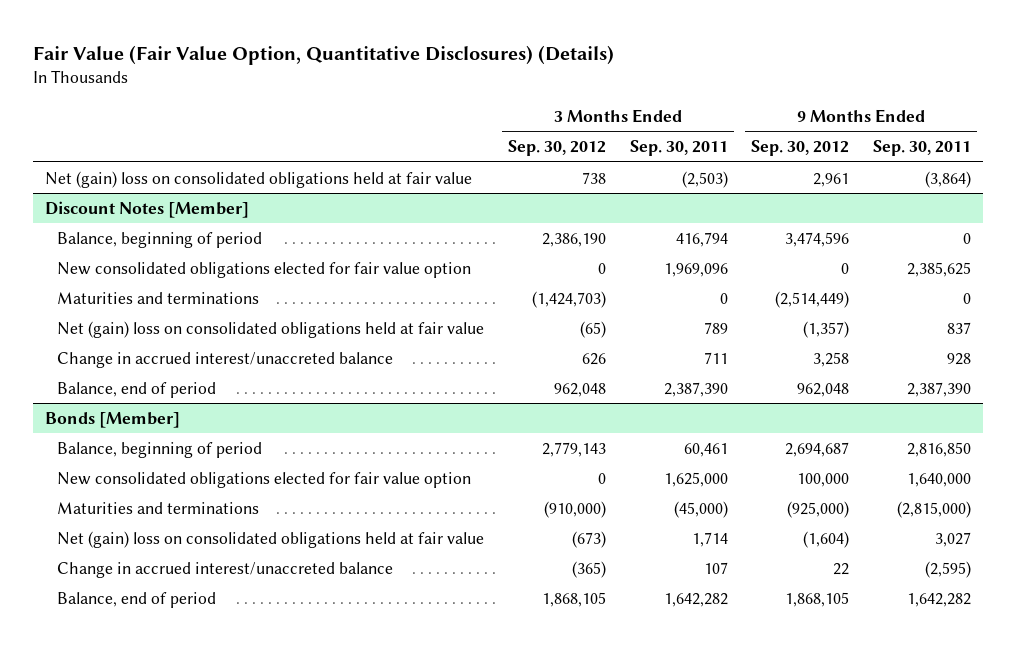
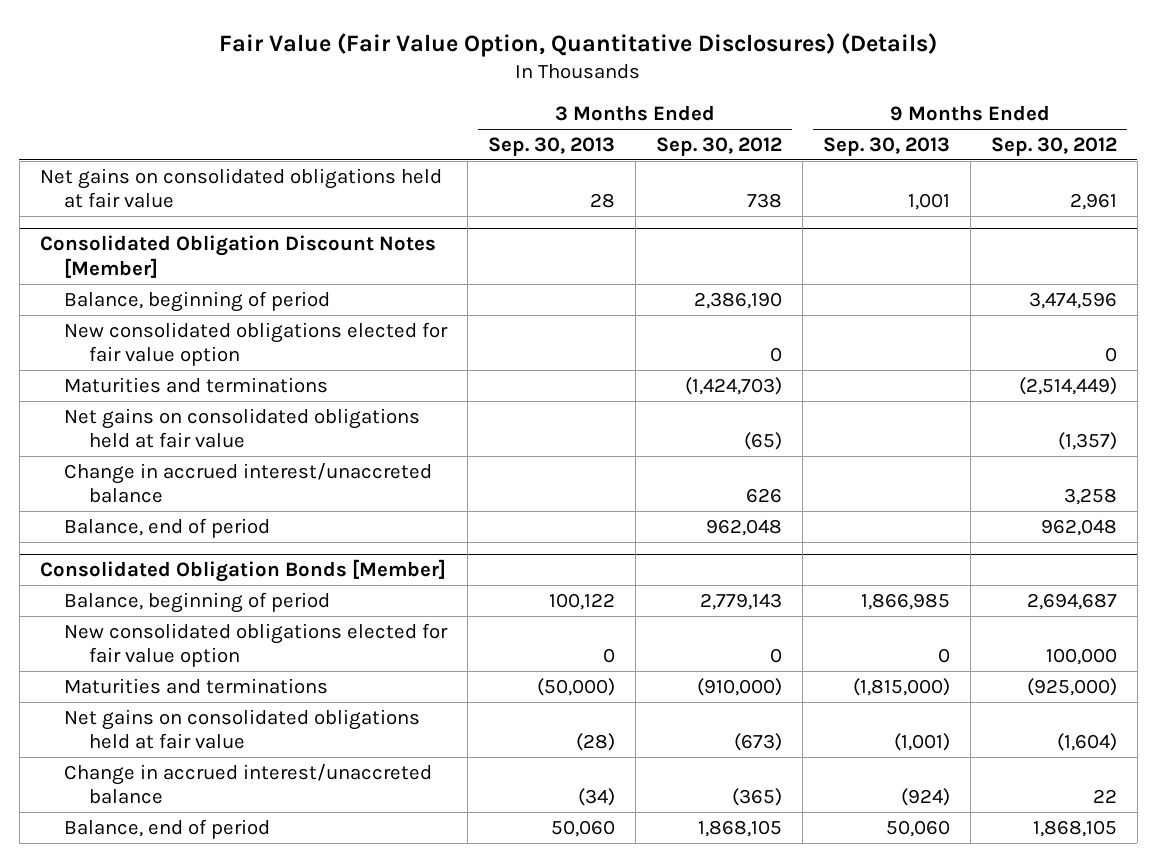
- | 3 Months Ended Sep. 30, 2012 | 3 Months Ended Sep. 30, 2011 | 9 Months Ended Sep. 30, 2012 | 9 Months Ended Sep. 30, 2011
+ | 3 Months Ended Sep. 30, 2013 | 3 Months Ended Sep. 30, 2012 | 9 Months Ended Sep. 30, 2013 | 9 Months Ended Sep. 30, 2012
- Net (gain) loss on consolidated obligations held at fair value | 738 | (2,503) | 2,961 | (3,864)
- Discount Notes [Member]
+ Net gains on consolidated obligations held at fair value | 28 | 738 | 1,001 | 2,961
+ Consolidated Obligation Discount Notes [Member]
- Net (gain) loss on consolidated obligations held at fair value | (65) | 789 | (1,357) | 837
+ Net gains on consolidated obligations held at fair value | | (65) | | (1,357)
- Bonds [Member]
+ Consolidated Obligation Bonds [Member]
- Net (gain) loss on consolidated obligations held at fair value | (673) | 1,714 | (1,604) | 3,027
+ Net gains on consolidated obligations held at fair value | (28) | (673) | (1,001) | (1,604)

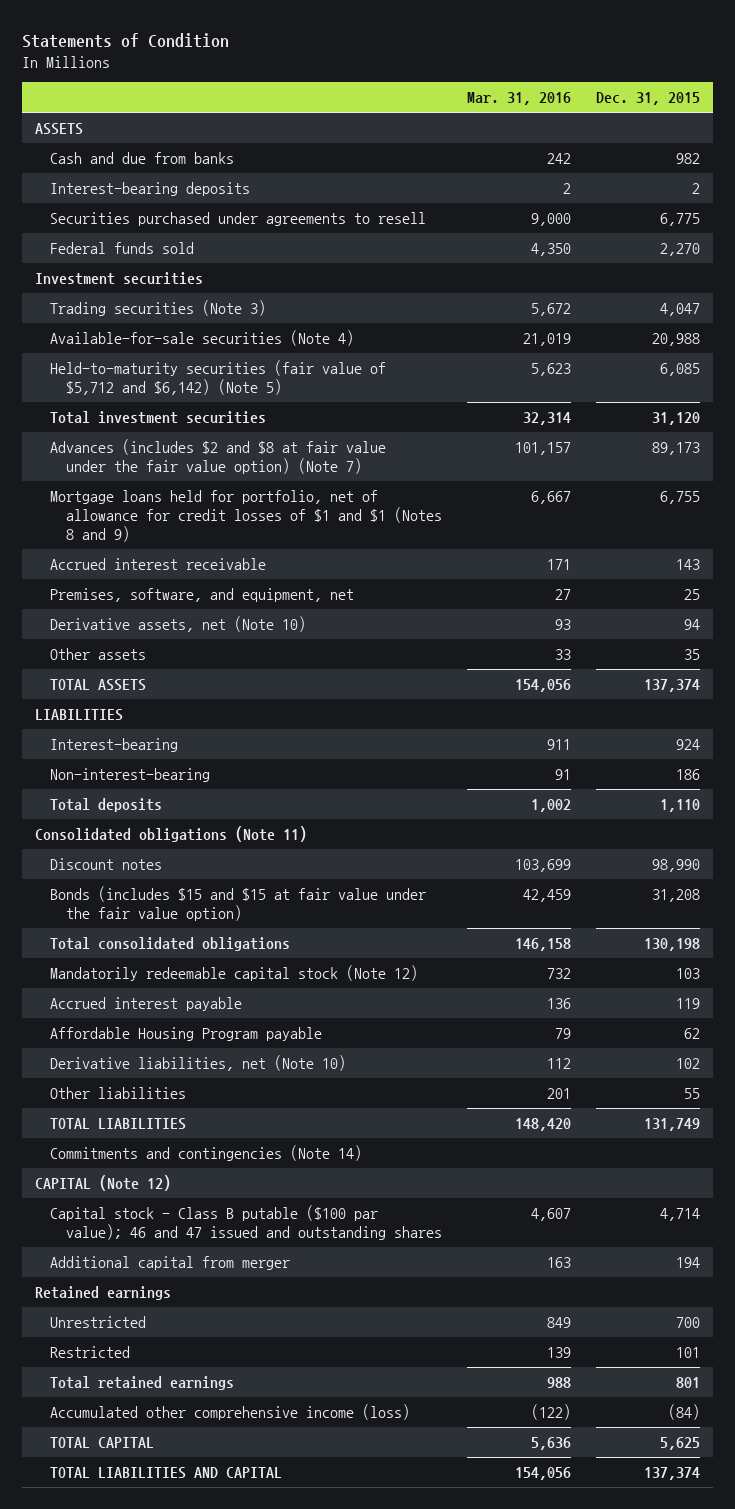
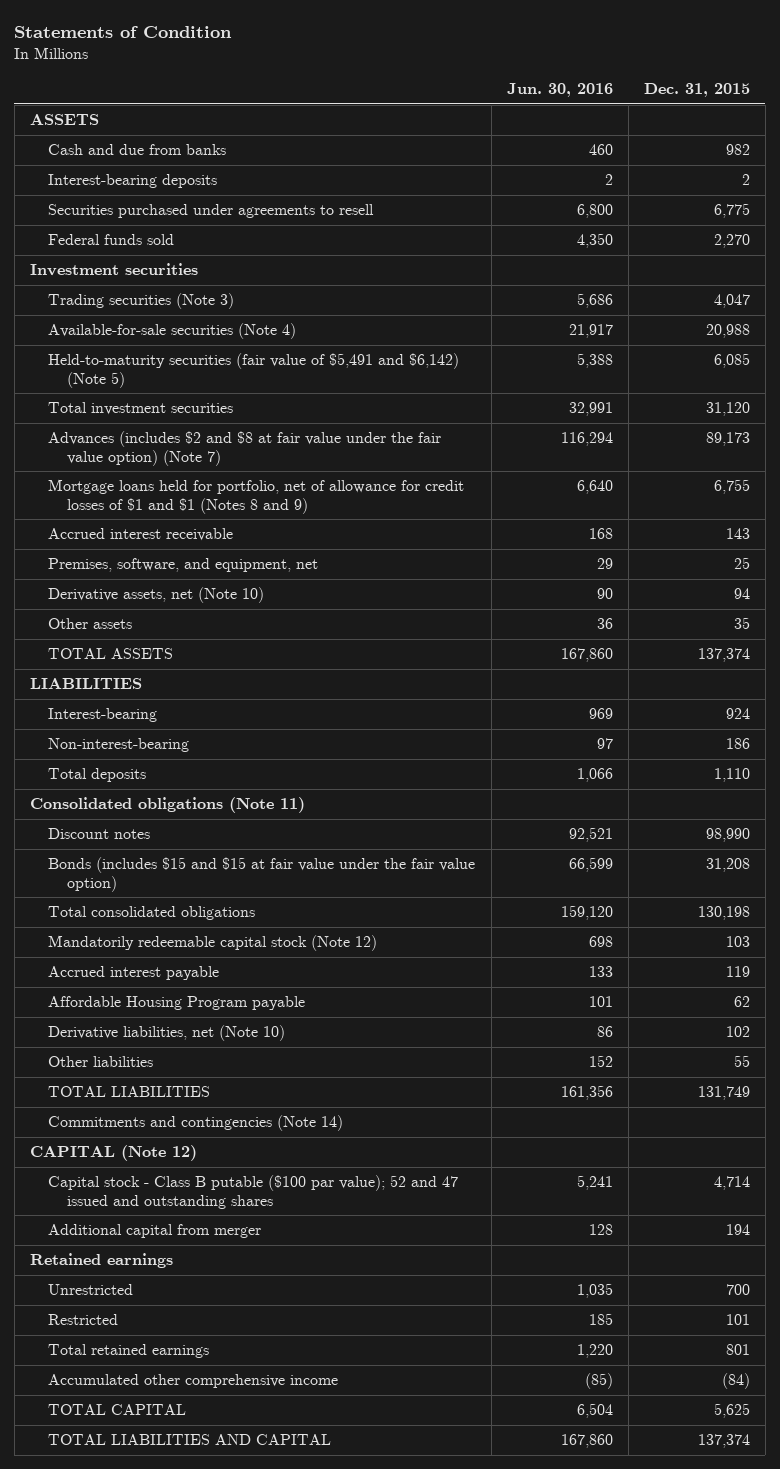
- | Mar. 31, 2016 | Dec. 31, 2015
+ | Jun. 30, 2016 | Dec. 31, 2015
- Held-to-maturity securities (fair value of $5,712 and $6,142) (Note 5) | 5,623 | 6,085
+ Held-to-maturity securities (fair value of $5,491 and $6,142) (Note 5) | 5,388 | 6,085
- Capital stock - Class B putable ($100 par value); 46 and 47 issued and outstanding shares | 4,607 | 4,714
+ Capital stock - Class B putable ($100 par value); 52 and 47 issued and outstanding shares | 5,241 | 4,714
- Accumulated other comprehensive income (loss) | (122) | (84)
+ Accumulated other comprehensive income | (85) | (84)

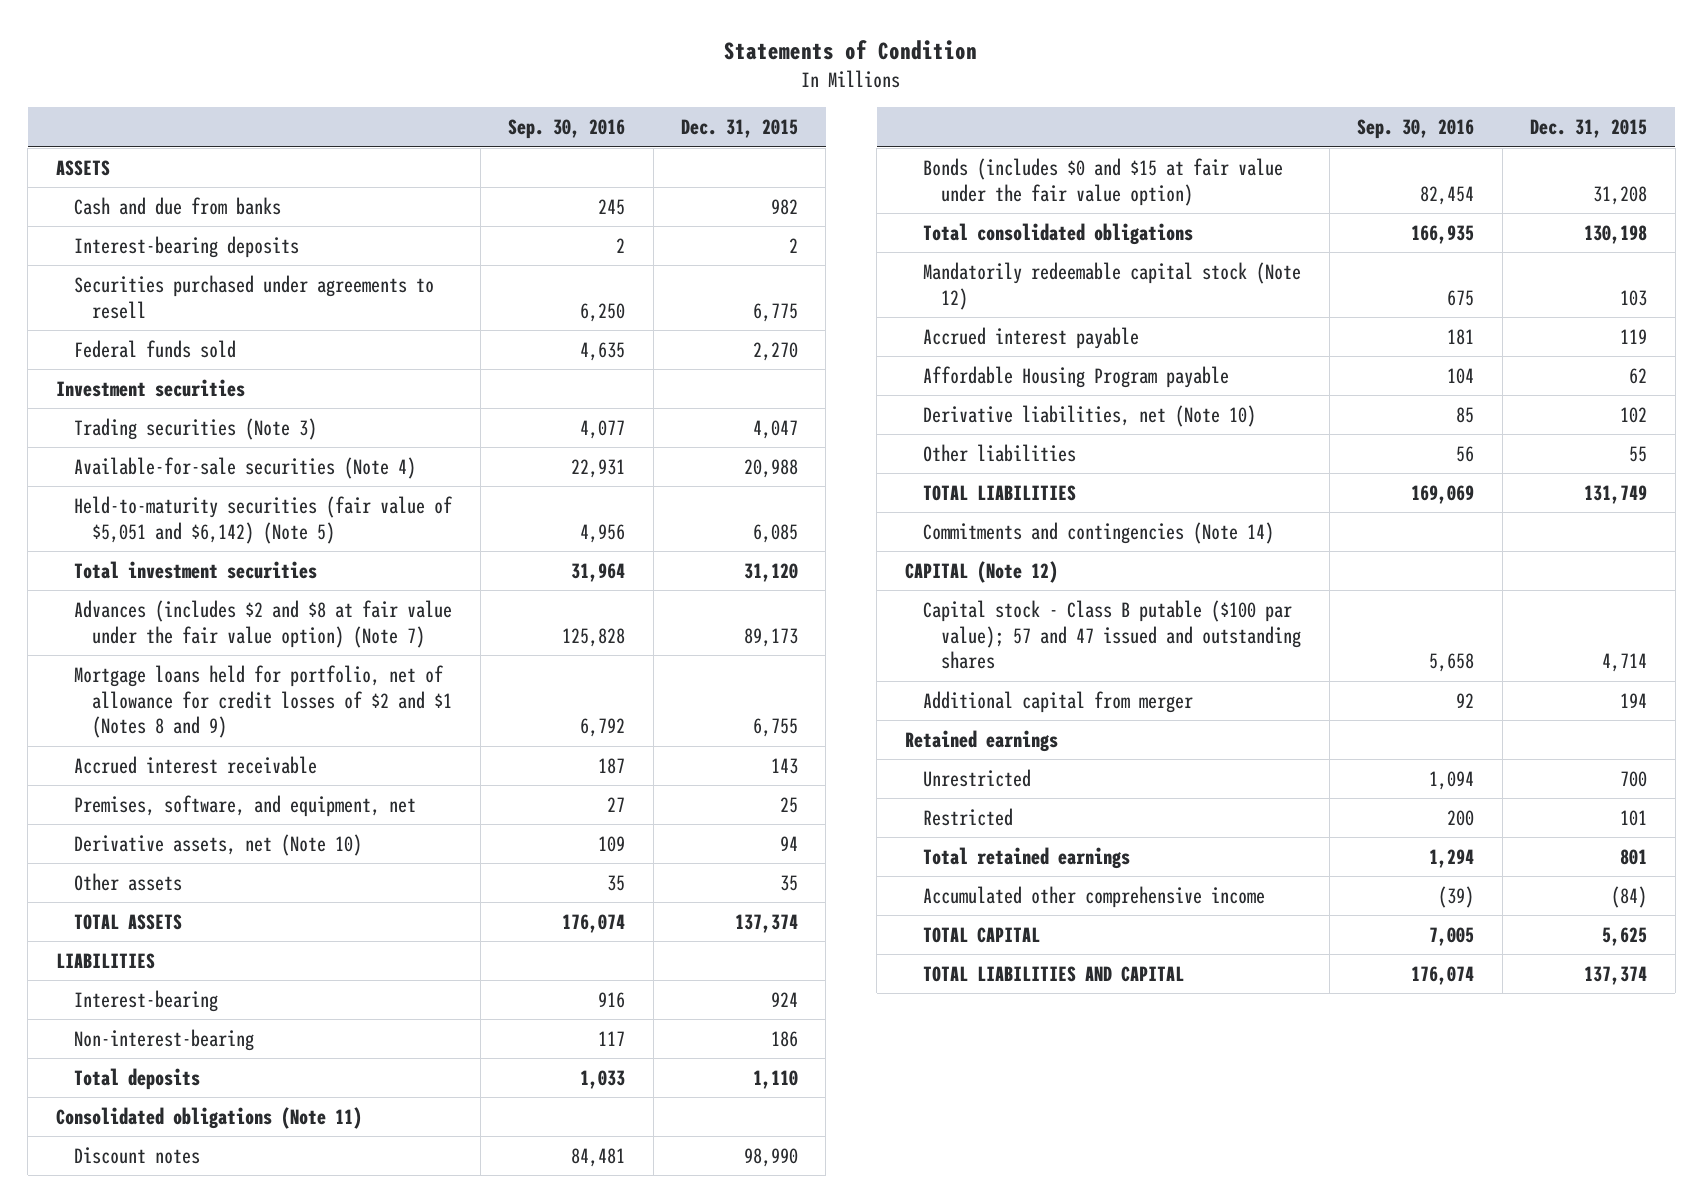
- | Jun. 30, 2016 | Dec. 31, 2015
+ | Sep. 30, 2016 | Dec. 31, 2015
- Held-to-maturity securities (fair value of $5,491 and $6,142) (Note 5) | 5,388 | 6,085
+ Held-to-maturity securities (fair value of $5,051 and $6,142) (Note 5) | 4,956 | 6,085
- Mortgage loans held for portfolio, net of allowance for credit losses of $1 and $1 (Notes 8 and 9) | 6,640 | 6,755
+ Mortgage loans held for portfolio, net of allowance for credit losses of $2 and $1 (Notes 8 and 9) | 6,792 | 6,755
- Bonds (includes $15 and $15 at fair value under the fair value option) | 66,599 | 31,208
+ Bonds (includes $0 and $15 at fair value under the fair value option) | 82,454 | 31,208
- Capital stock - Class B putable ($100 par value); 52 and 47 issued and outstanding shares | 5,241 | 4,714
+ Capital stock - Class B putable ($100 par value); 57 and 47 issued and outstanding shares | 5,658 | 4,714

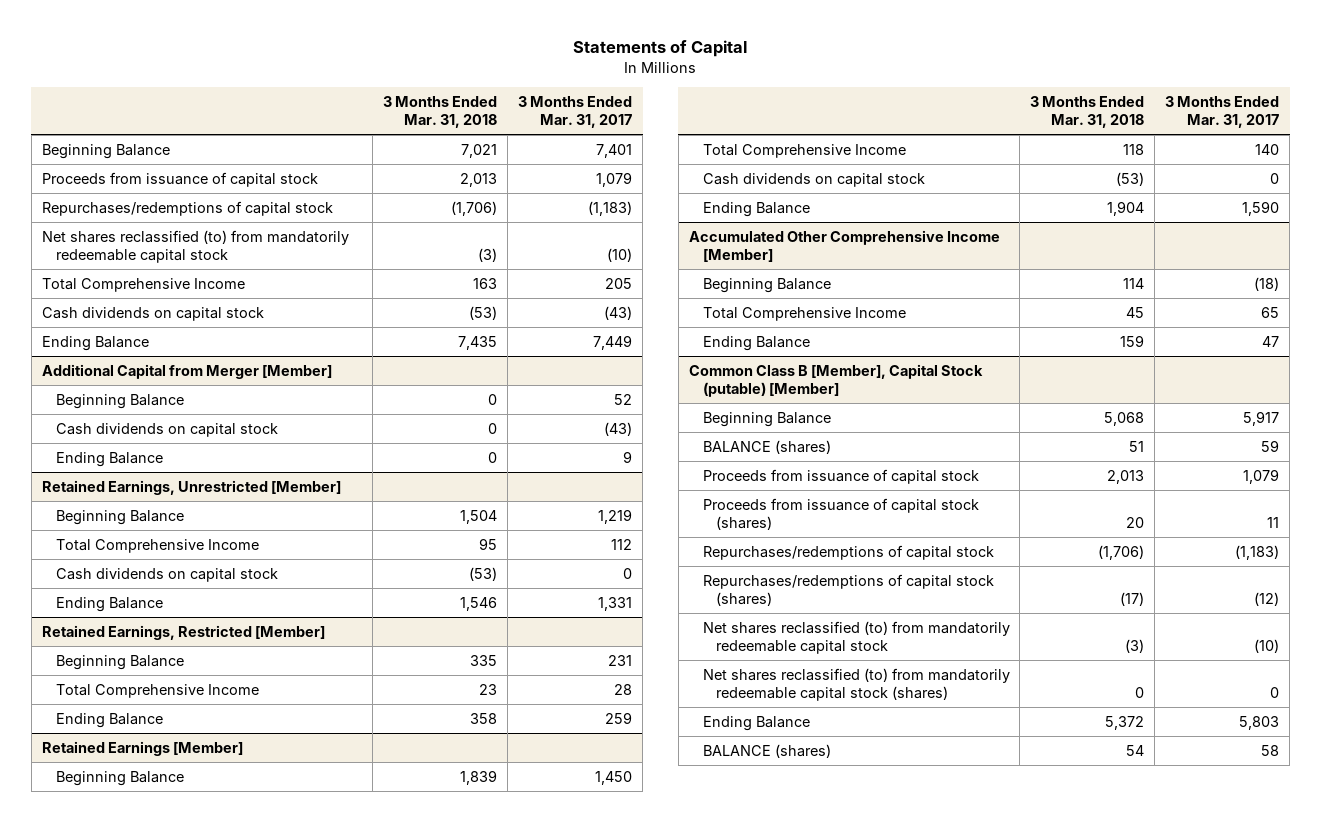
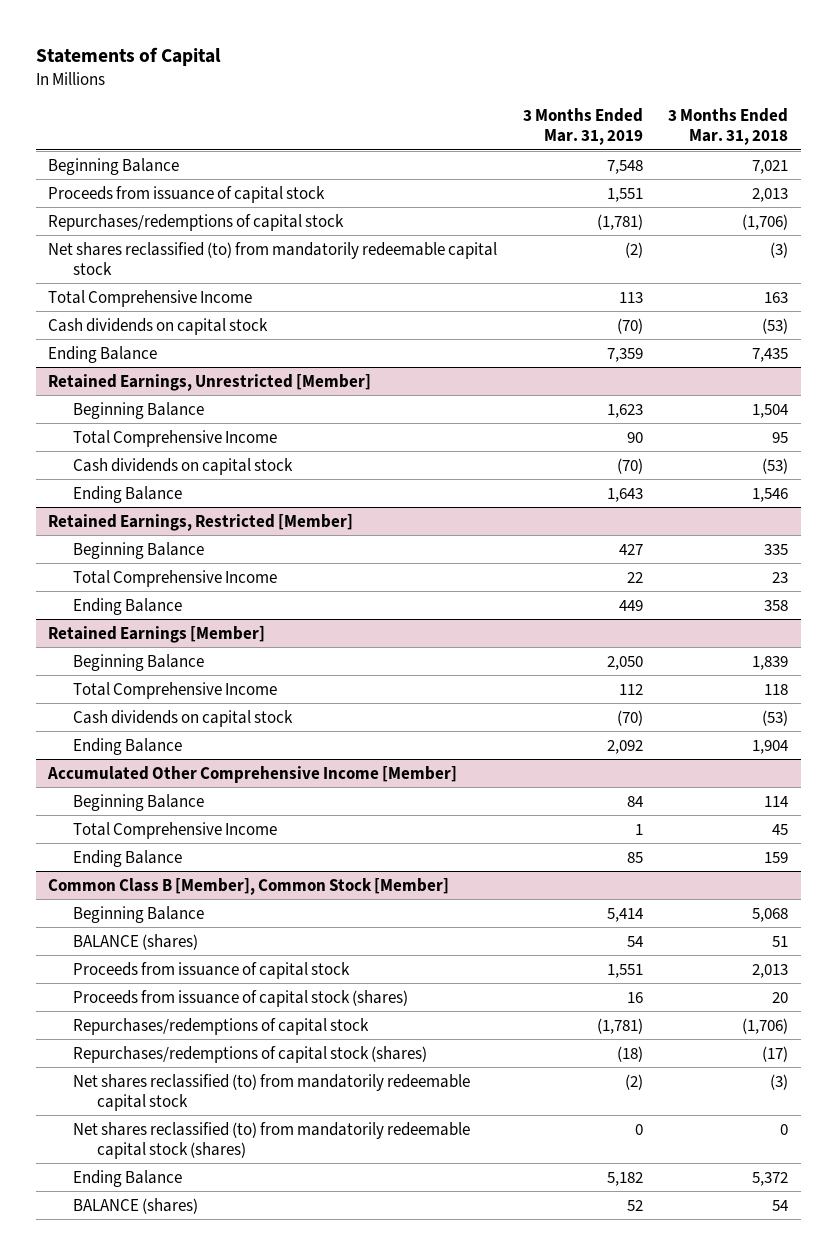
- | 3 Months Ended Mar. 31, 2018 | 3 Months Ended Mar. 31, 2017
+ | 3 Months Ended Mar. 31, 2019 | 3 Months Ended Mar. 31, 2018
- Additional Capital from Merger [Member]
- Beginning Balance | 0 | 52
- Cash dividends on capital stock | 0 | (43)
- Ending Balance | 0 | 9
- Common Class B [Member], Capital Stock (putable) [Member]
+ Common Class B [Member], Common Stock [Member]

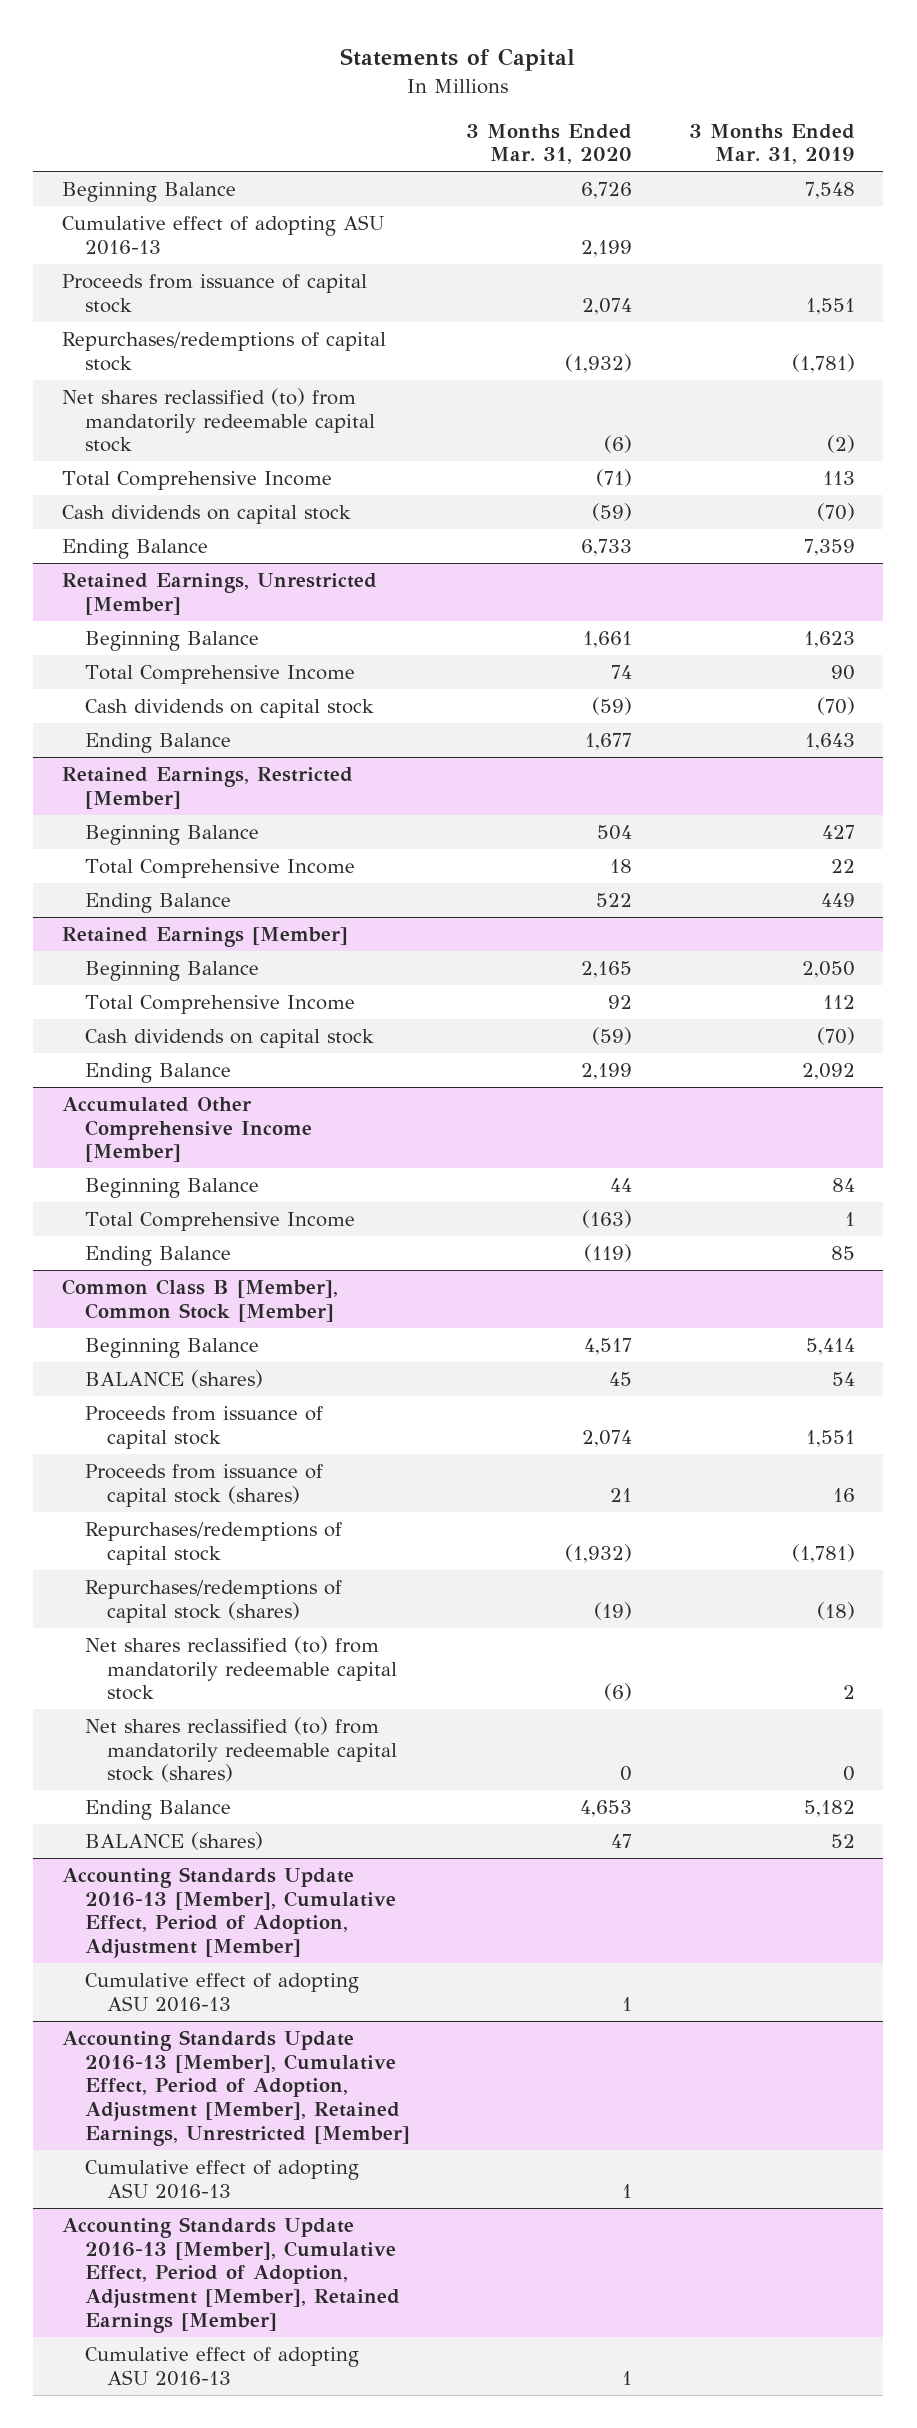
- | 3 Months Ended Mar. 31, 2019 | 3 Months Ended Mar. 31, 2018
+ | 3 Months Ended Mar. 31, 2020 | 3 Months Ended Mar. 31, 2019
+ Cumulative effect of adopting ASU 2016-13 | 2,199 |
@ Common Class B [Member], Common Stock [Member]
- Net shares reclassified (to) from mandatorily redeemable capital stock | (2) | (3)
+ Net shares reclassified (to) from mandatorily redeemable capital stock | (6) | 2
+ Accounting Standards Update 2016-13 [Member], Cumulative Effect, Period of Adoption, Adjustment [Member]
+ Cumulative effect of adopting ASU 2016-13 | 1 |
+ Accounting Standards Update 2016-13 [Member], Cumulative Effect, Period of Adoption, Adjustment [Member], Retained Earnings, Unrestricted [Member]
+ Cumulative effect of adopting ASU 2016-13 | 1 |
+ Accounting Standards Update 2016-13 [Member], Cumulative Effect, Period of Adoption, Adjustment [Member], Retained Earnings [Member]
+ Cumulative effect of adopting ASU 2016-13 | 1 |

